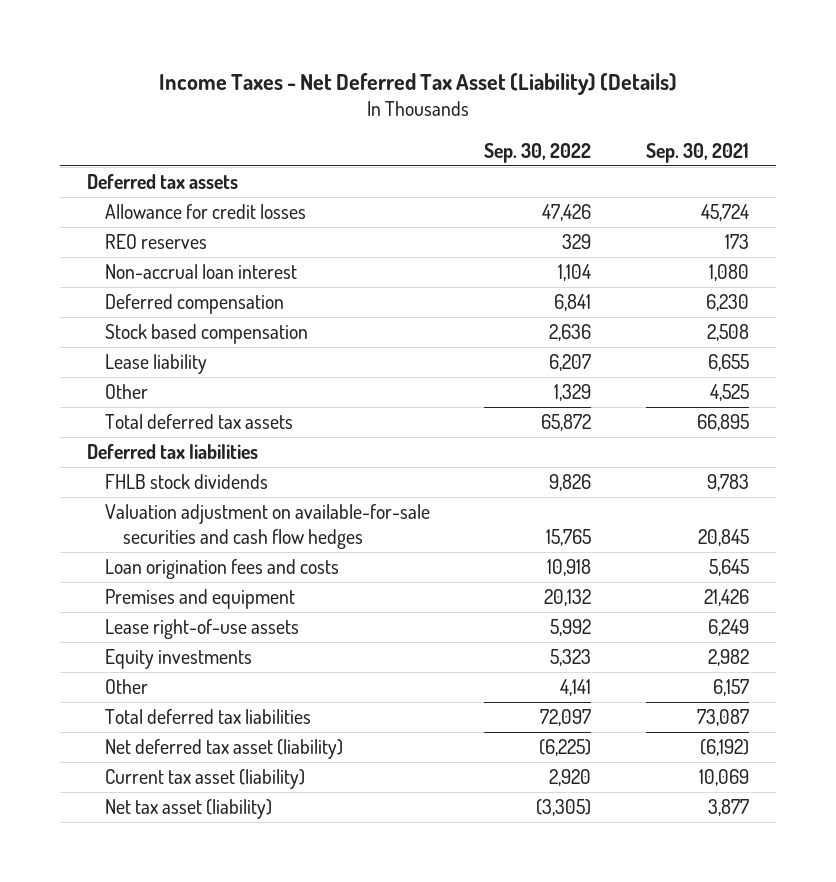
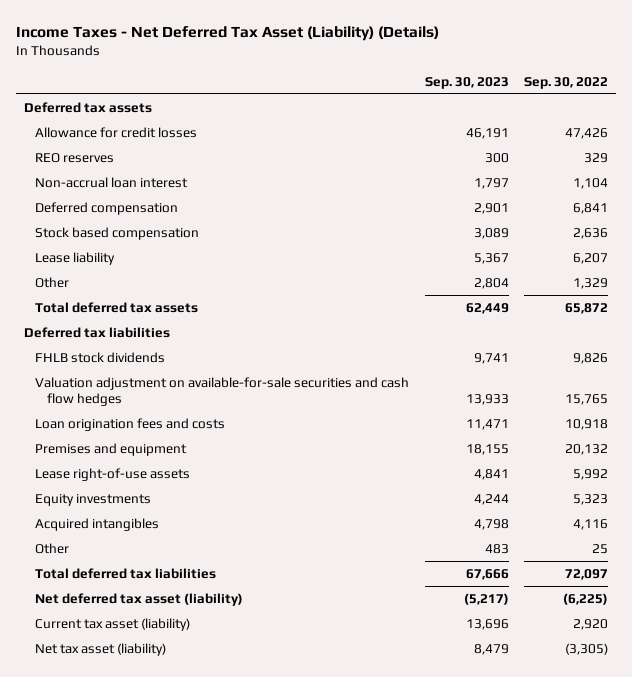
- | Sep. 30, 2022 | Sep. 30, 2021
+ | Sep. 30, 2023 | Sep. 30, 2022
- Other | 4,141 | 6,157
+ Acquired intangibles | 4,798 | 4,116
+ Other | 483 | 25

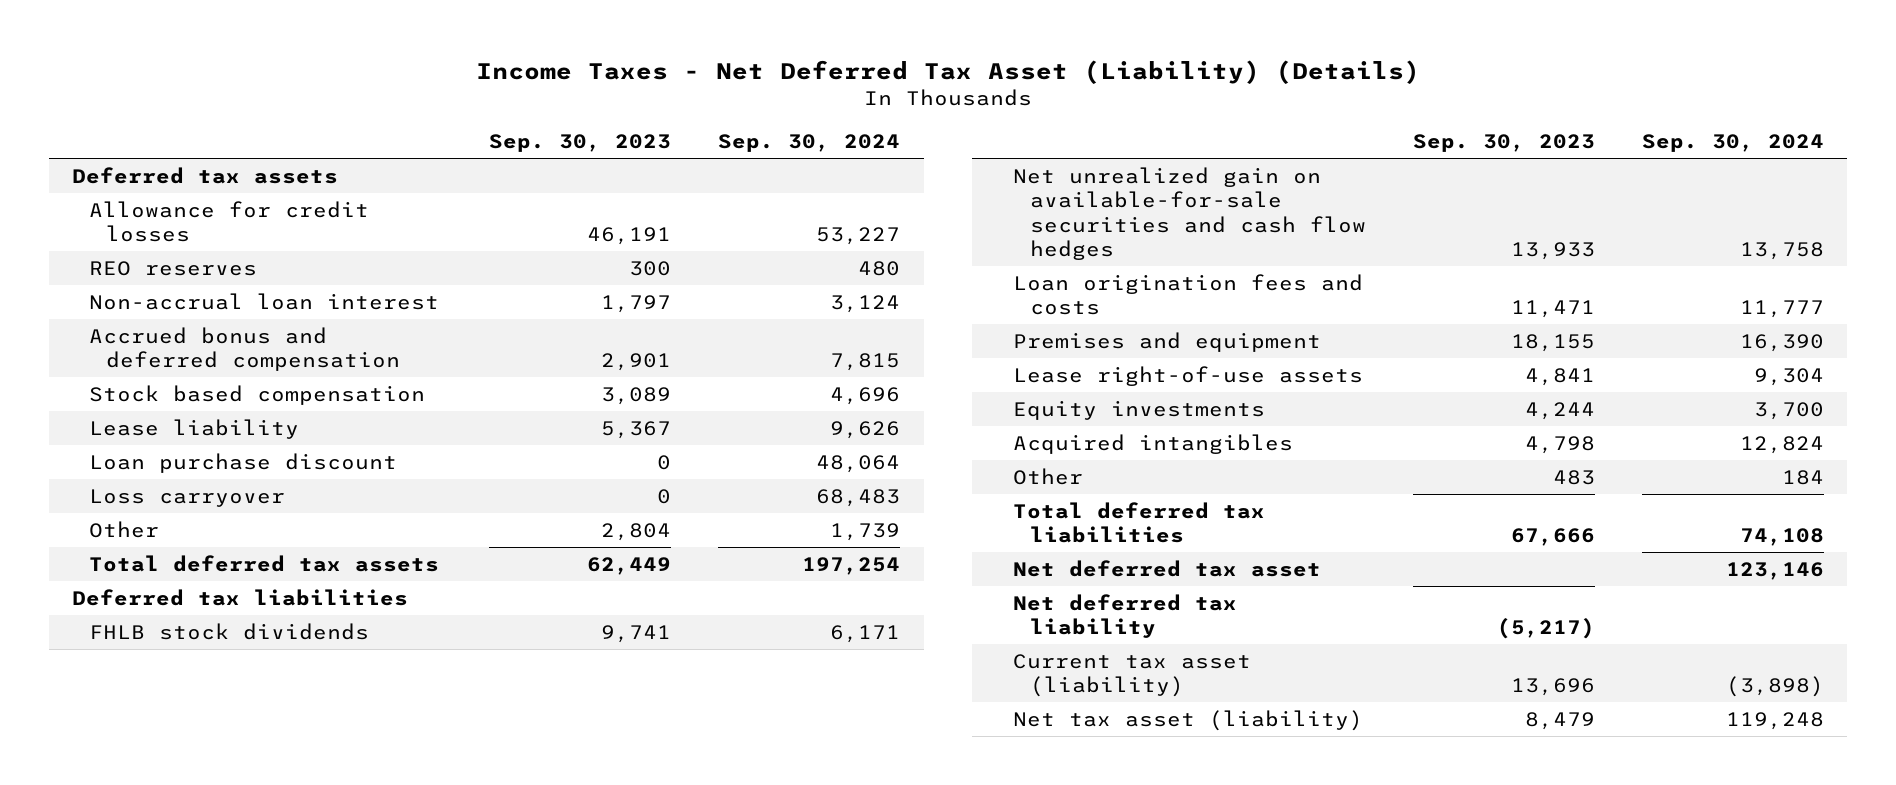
- | Sep. 30, 2023 | Sep. 30, 2022
+ | Sep. 30, 2023 | Sep. 30, 2024
- Deferred compensation | 2,901 | 6,841
+ Accrued bonus and deferred compensation | 2,901 | 7,815
+ Loan purchase discount | 0 | 48,064
+ Loss carryover | 0 | 68,483
- Valuation adjustment on available-for-sale securities and cash flow hedges | 13,933 | 15,765
+ Net unrealized gain on available-for-sale securities and cash flow hedges | 13,933 | 13,758
- Net deferred tax asset (liability) | (5,217) | (6,225)
+ Net deferred tax asset | | 123,146
+ Net deferred tax liability | (5,217) |

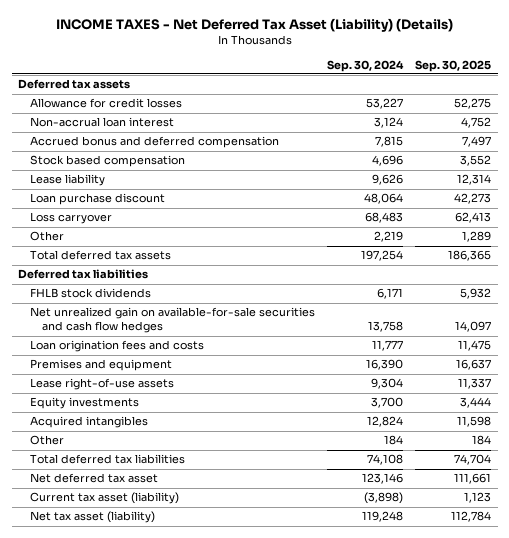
- Income Taxes - Net Deferred Tax Asset (Liability) (Details)
+ INCOME TAXES - Net Deferred Tax Asset (Liability) (Details)
- | Sep. 30, 2023 | Sep. 30, 2024
+ | Sep. 30, 2024 | Sep. 30, 2025
- REO reserves | 300 | 480
- Other | 2,804 | 1,739
+ Other | 2,219 | 1,289
- Net deferred tax liability | (5,217) |

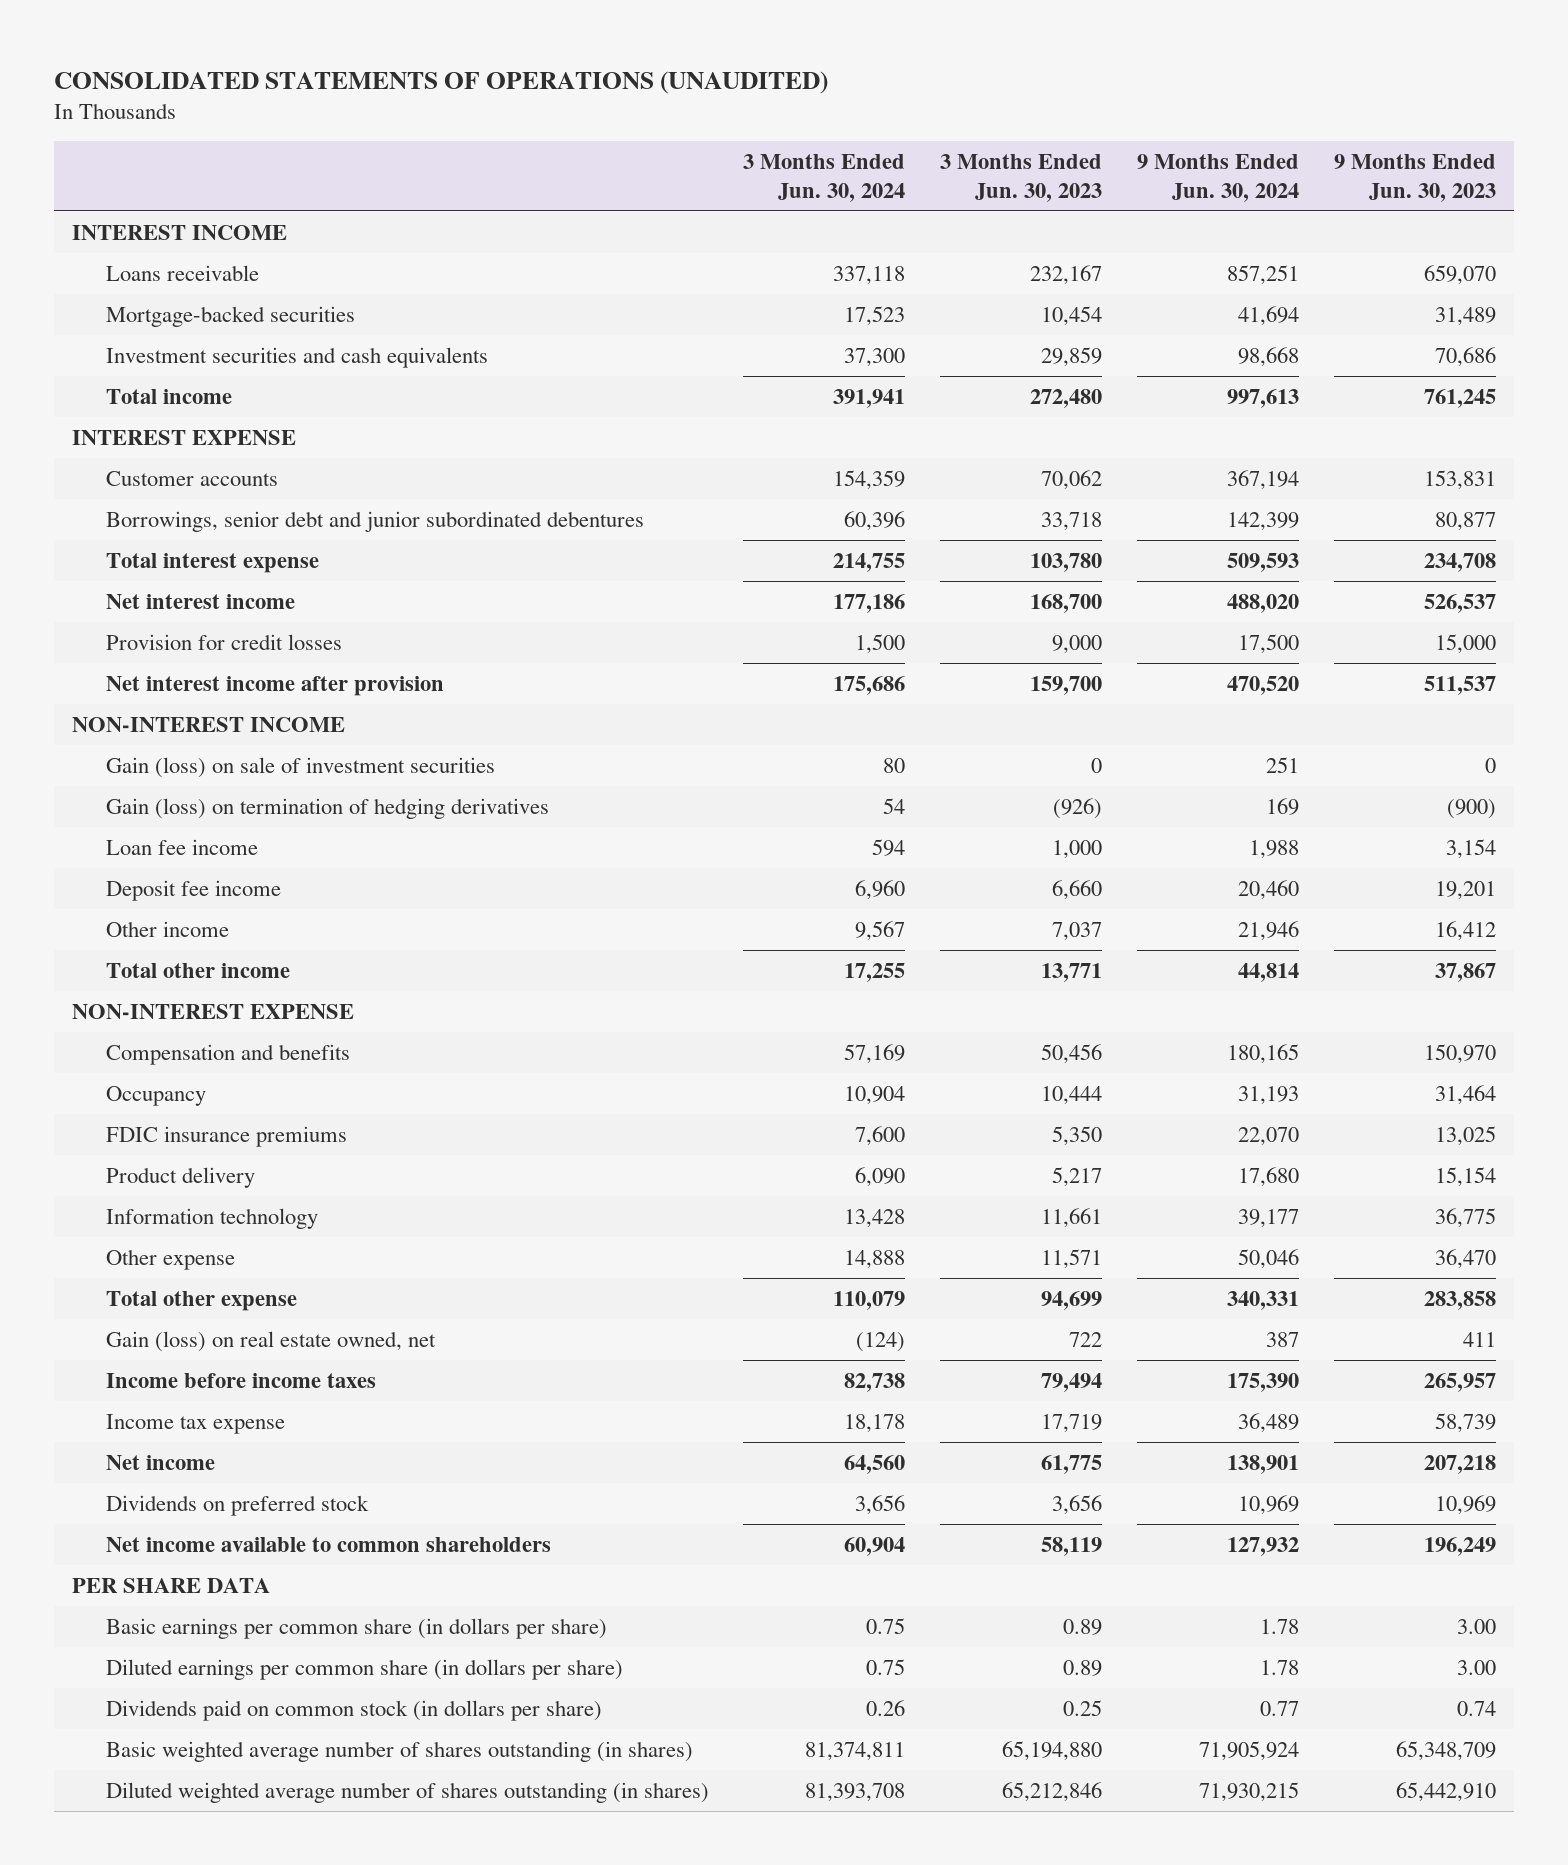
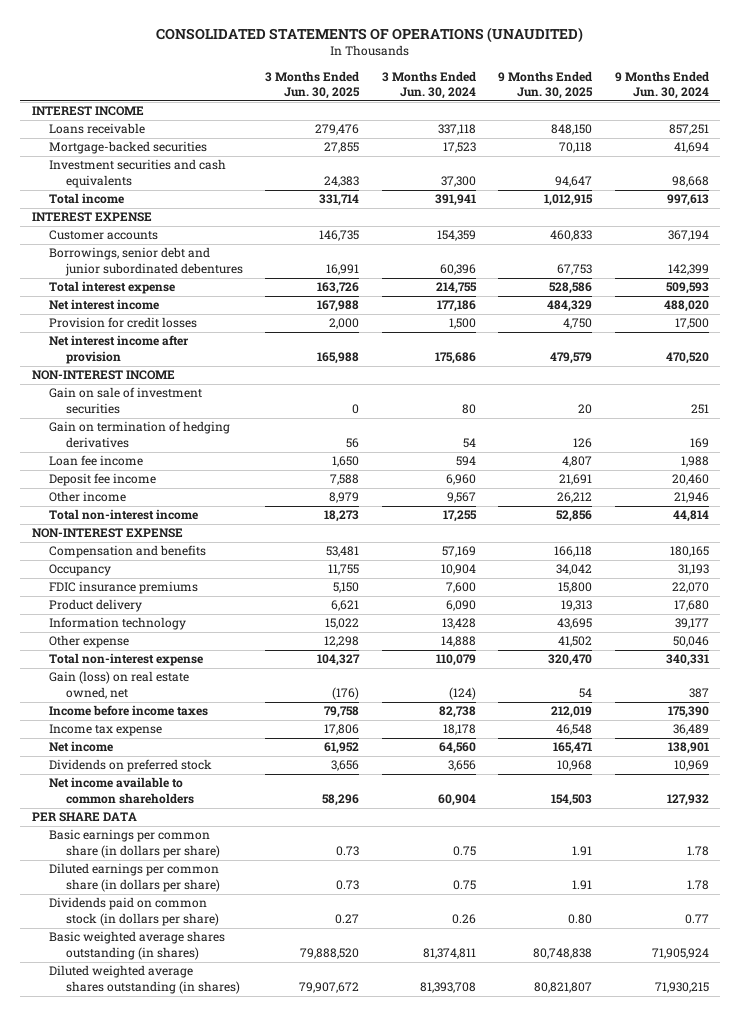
- | 3 Months Ended Jun. 30, 2024 | 3 Months Ended Jun. 30, 2023 | 9 Months Ended Jun. 30, 2024 | 9 Months Ended Jun. 30, 2023
+ | 3 Months Ended Jun. 30, 2025 | 3 Months Ended Jun. 30, 2024 | 9 Months Ended Jun. 30, 2025 | 9 Months Ended Jun. 30, 2024
- Gain (loss) on sale of investment securities | 80 | 0 | 251 | 0
- Gain (loss) on termination of hedging derivatives | 54 | (926) | 169 | (900)
+ Gain on sale of investment securities | 0 | 80 | 20 | 251
+ Gain on termination of hedging derivatives | 56 | 54 | 126 | 169
- Total other income | 17,255 | 13,771 | 44,814 | 37,867
+ Total non-interest income | 18,273 | 17,255 | 52,856 | 44,814
- Total other expense | 110,079 | 94,699 | 340,331 | 283,858
+ Total non-interest expense | 104,327 | 110,079 | 320,470 | 340,331
- Basic weighted average number of shares outstanding (in shares) | 81,374,811 | 65,194,880 | 71,905,924 | 65,348,709
- Diluted weighted average number of shares outstanding (in shares) | 81,393,708 | 65,212,846 | 71,930,215 | 65,442,910
+ Basic weighted average shares outstanding (in shares) | 79,888,520 | 81,374,811 | 80,748,838 | 71,905,924
+ Diluted weighted average shares outstanding (in shares) | 79,907,672 | 81,393,708 | 80,821,807 | 71,930,215

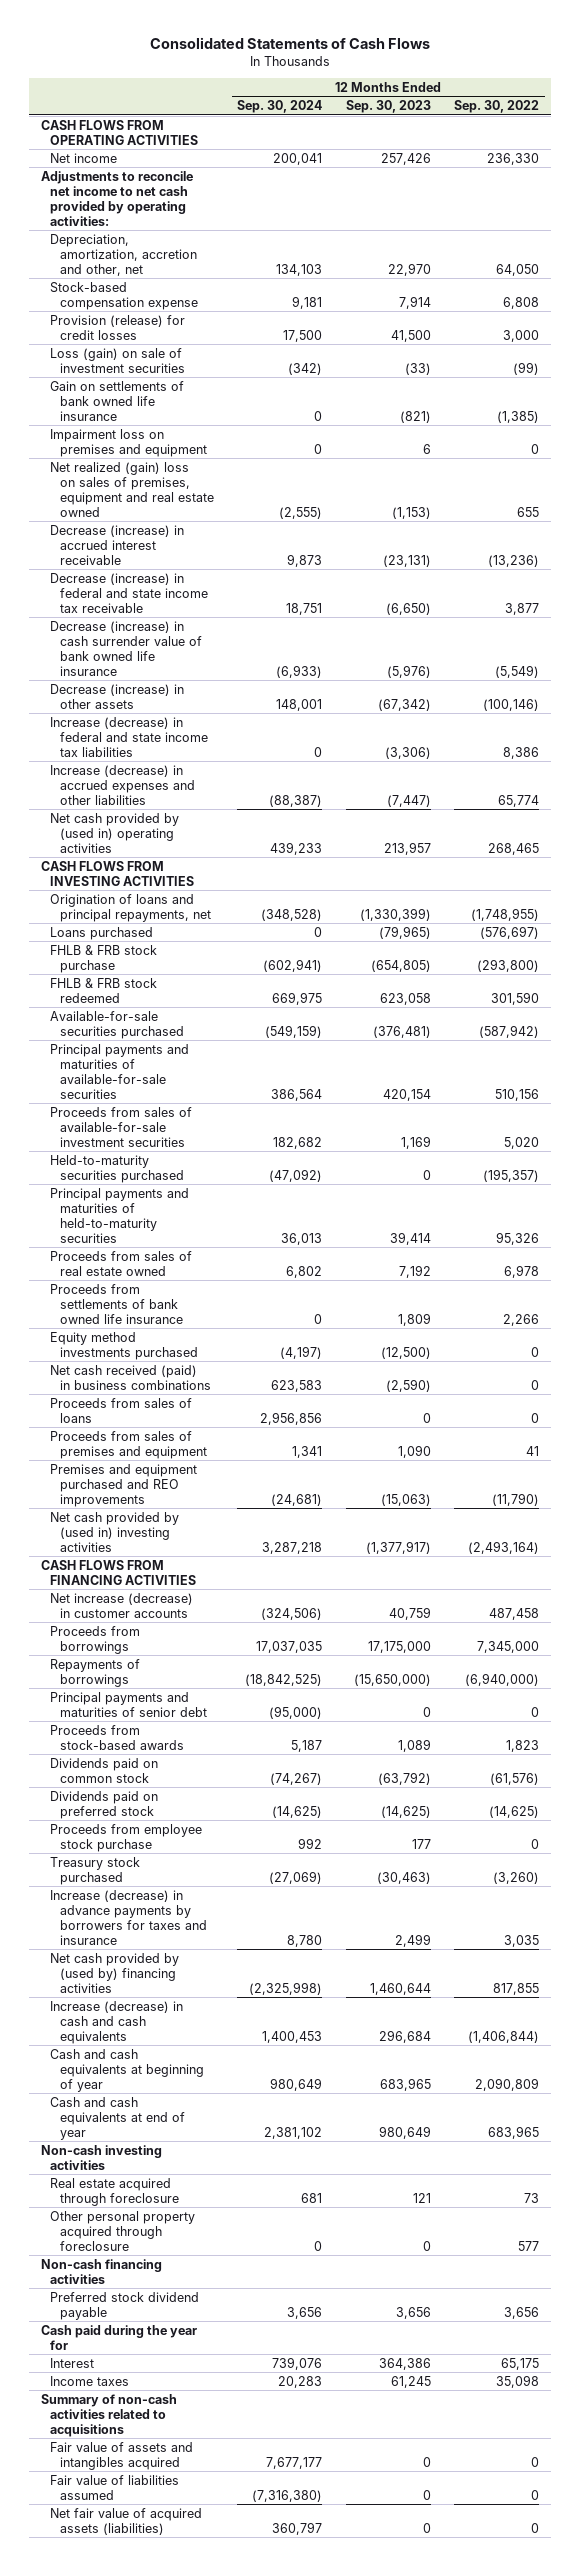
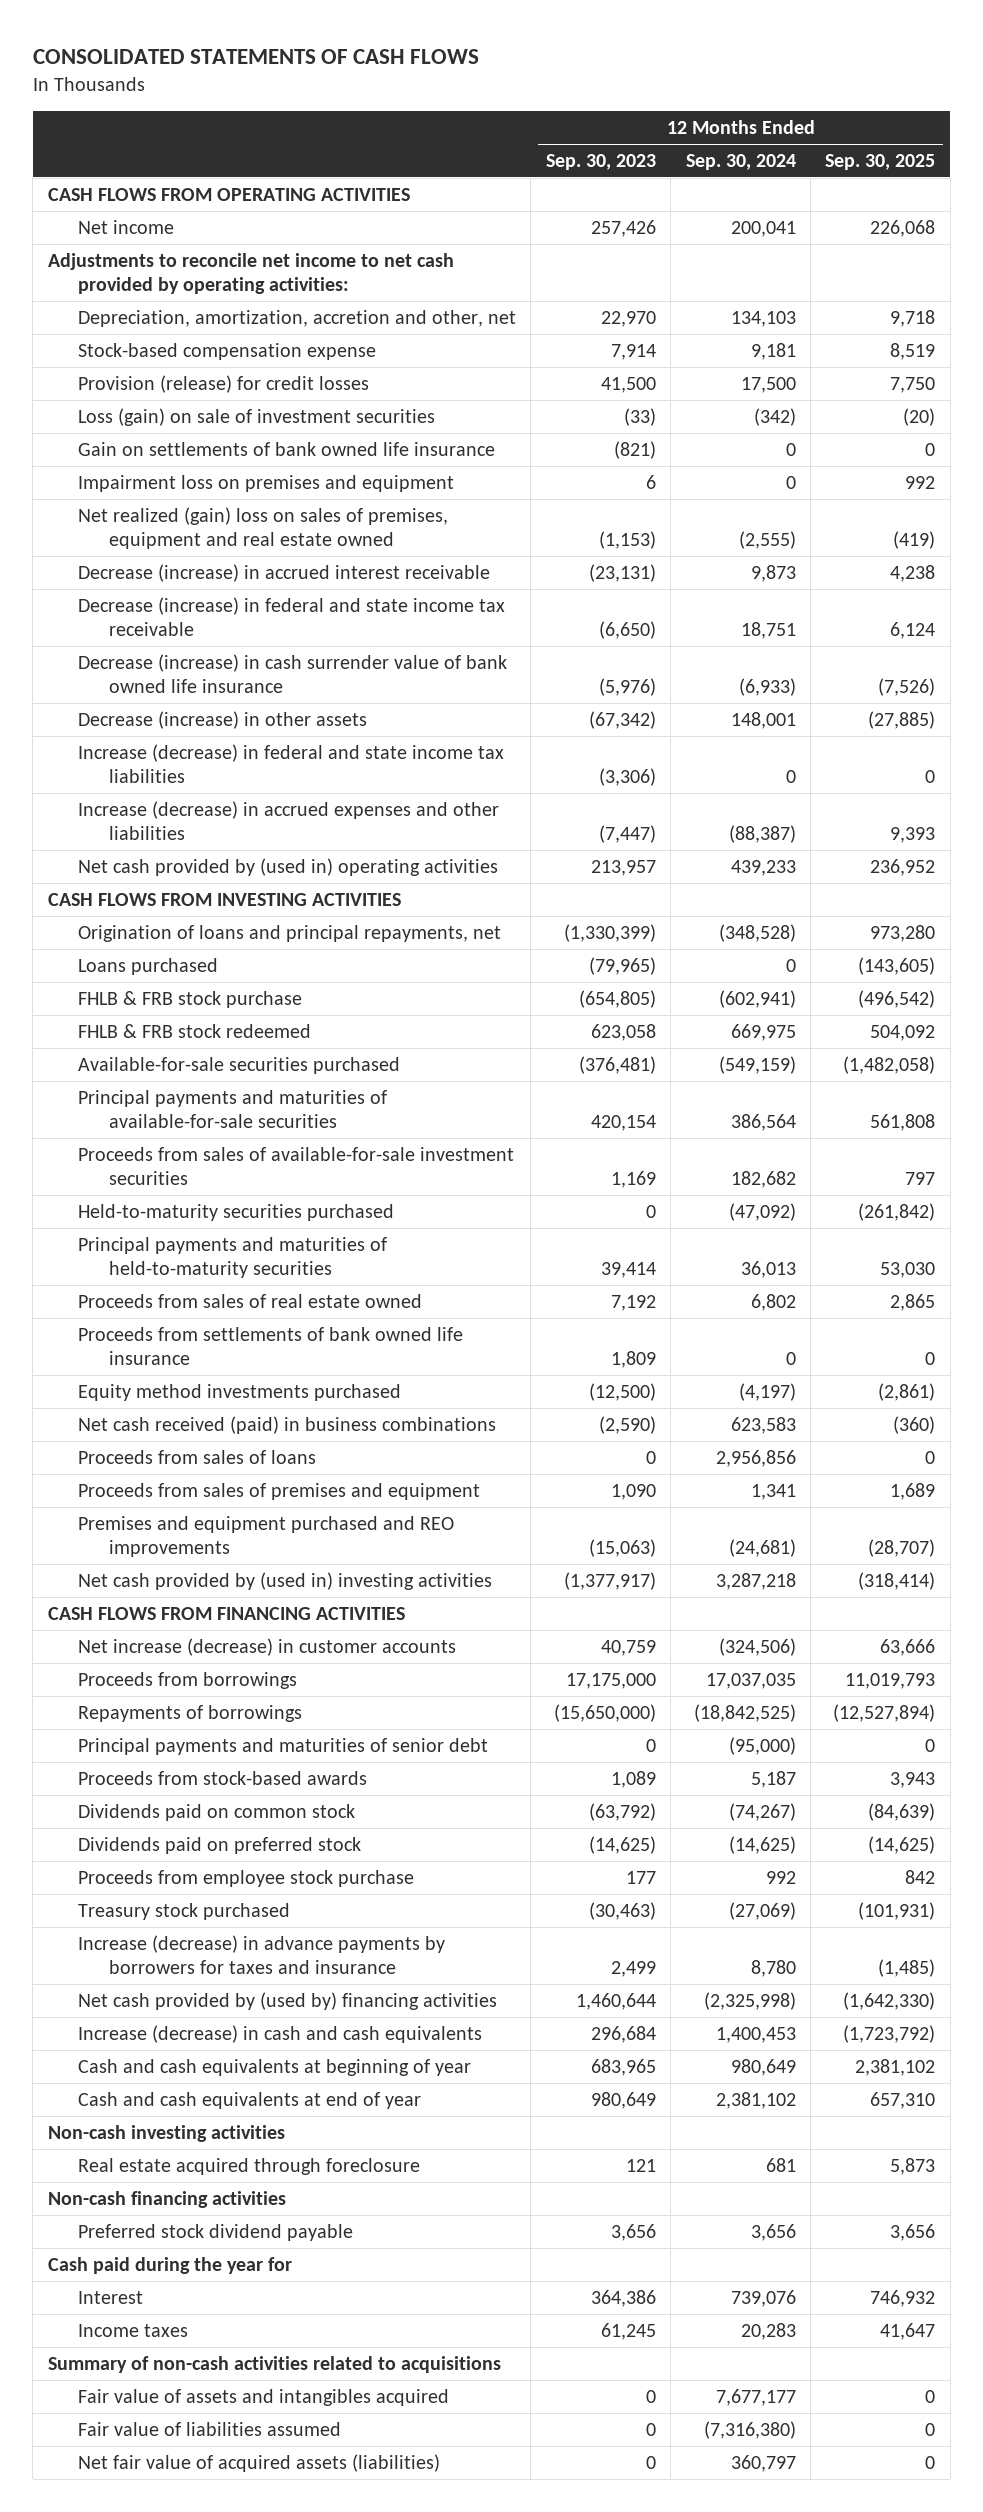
- Consolidated Statements of Cash Flows
+ CONSOLIDATED STATEMENTS OF CASH FLOWS
- | 12 Months Ended Sep. 30, 2024 | 12 Months Ended Sep. 30, 2023 | 12 Months Ended Sep. 30, 2022
+ | 12 Months Ended Sep. 30, 2023 | 12 Months Ended Sep. 30, 2024 | 12 Months Ended Sep. 30, 2025
- Other personal property acquired through foreclosure | 0 | 0 | 577

